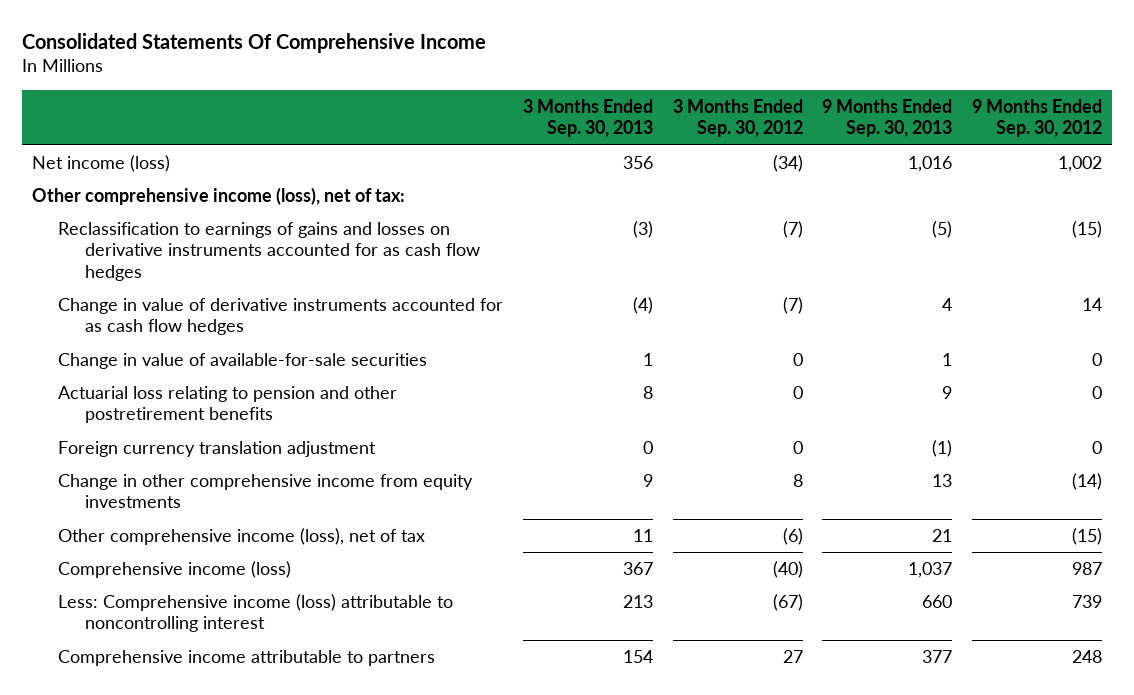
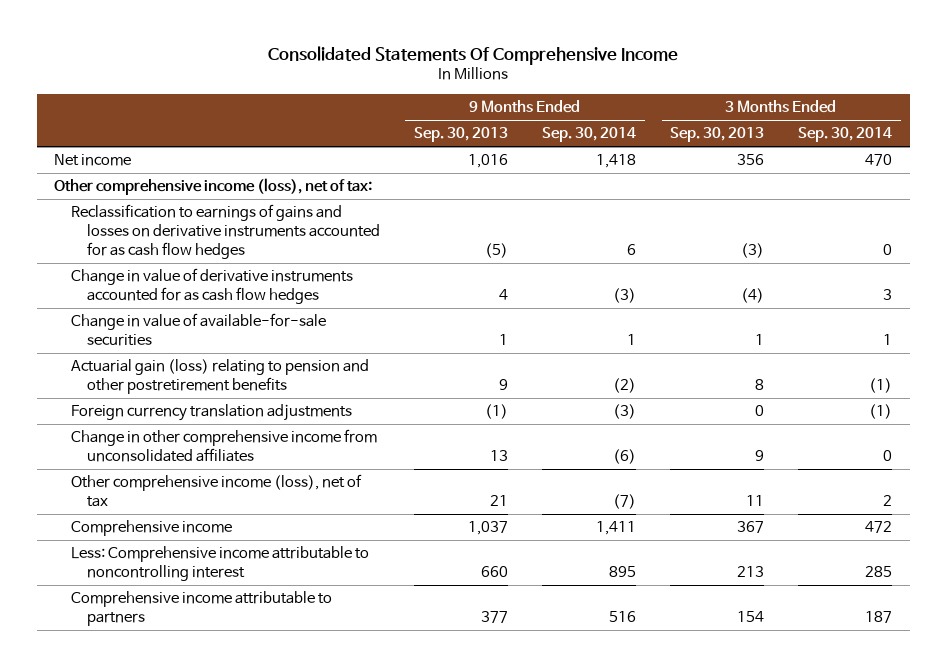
- | 3 Months Ended Sep. 30, 2013 | 3 Months Ended Sep. 30, 2012 | 9 Months Ended Sep. 30, 2013 | 9 Months Ended Sep. 30, 2012
+ | 9 Months Ended Sep. 30, 2013 | 9 Months Ended Sep. 30, 2014 | 3 Months Ended Sep. 30, 2013 | 3 Months Ended Sep. 30, 2014
- Net income (loss) | 356 | (34) | 1,016 | 1,002
+ Net income | 1,016 | 1,418 | 356 | 470
- Actuarial loss relating to pension and other postretirement benefits | 8 | 0 | 9 | 0
- Foreign currency translation adjustment | 0 | 0 | (1) | 0
- Change in other comprehensive income from equity investments | 9 | 8 | 13 | (14)
+ Actuarial gain (loss) relating to pension and other postretirement benefits | 9 | (2) | 8 | (1)
+ Foreign currency translation adjustments | (1) | (3) | 0 | (1)
+ Change in other comprehensive income from unconsolidated affiliates | 13 | (6) | 9 | 0
- Comprehensive income (loss) | 367 | (40) | 1,037 | 987
- Less: Comprehensive income (loss) attributable to noncontrolling interest | 213 | (67) | 660 | 739
+ Comprehensive income | 1,037 | 1,411 | 367 | 472
+ Less: Comprehensive income attributable to noncontrolling interest | 660 | 895 | 213 | 285

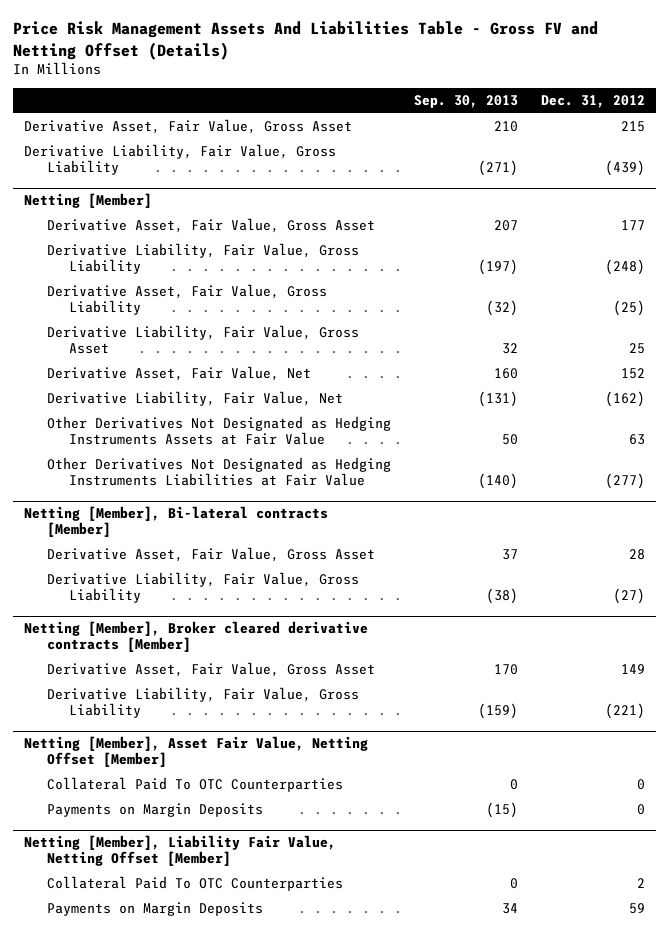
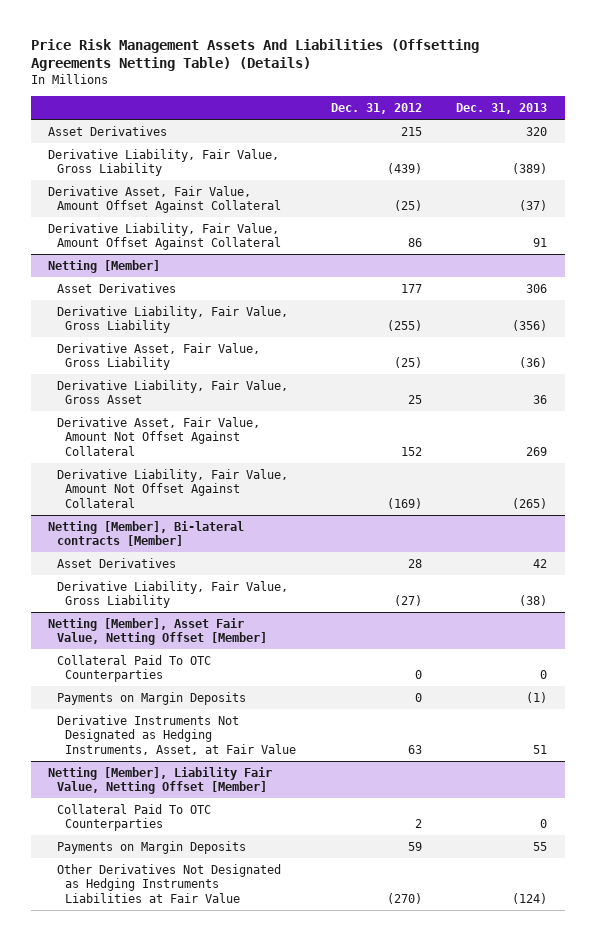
- Price Risk Management Assets And Liabilities Table - Gross FV and Netting Offset (Details)
+ Price Risk Management Assets And Liabilities (Offsetting Agreements Netting Table) (Details)
- | Sep. 30, 2013 | Dec. 31, 2012
+ | Dec. 31, 2012 | Dec. 31, 2013
- Derivative Asset, Fair Value, Gross Asset | 210 | 215
+ Asset Derivatives | 215 | 320
+ Derivative Asset, Fair Value, Amount Offset Against Collateral | (25) | (37)
+ Derivative Liability, Fair Value, Amount Offset Against Collateral | 86 | 91
@ Netting [Member]
- Derivative Asset, Fair Value, Gross Asset | 207 | 177
- Derivative Liability, Fair Value, Gross Liability | (197) | (248)
+ Asset Derivatives | 177 | 306
+ Derivative Liability, Fair Value, Gross Liability | (255) | (356)
- Derivative Asset, Fair Value, Net | 160 | 152
- Derivative Liability, Fair Value, Net | (131) | (162)
- Other Derivatives Not Designated as Hedging Instruments Assets at Fair Value | 50 | 63
- Other Derivatives Not Designated as Hedging Instruments Liabilities at Fair Value | (140) | (277)
+ Derivative Asset, Fair Value, Amount Not Offset Against Collateral | 152 | 269
+ Derivative Liability, Fair Value, Amount Not Offset Against Collateral | (169) | (265)
@ Netting [Member], Bi-lateral contracts [Member]
- Derivative Asset, Fair Value, Gross Asset | 37 | 28
+ Asset Derivatives | 28 | 42
- Netting [Member], Broker cleared derivative contracts [Member]
- Derivative Asset, Fair Value, Gross Asset | 170 | 149
- Derivative Liability, Fair Value, Gross Liability | (159) | (221)
@ Netting [Member], Asset Fair Value, Netting Offset [Member]
+ Derivative Instruments Not Designated as Hedging Instruments, Asset, at Fair Value | 63 | 51
@ Netting [Member], Liability Fair Value, Netting Offset [Member]
+ Other Derivatives Not Designated as Hedging Instruments Liabilities at Fair Value | (270) | (124)

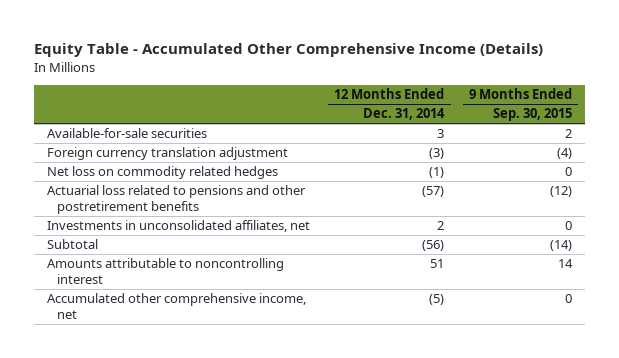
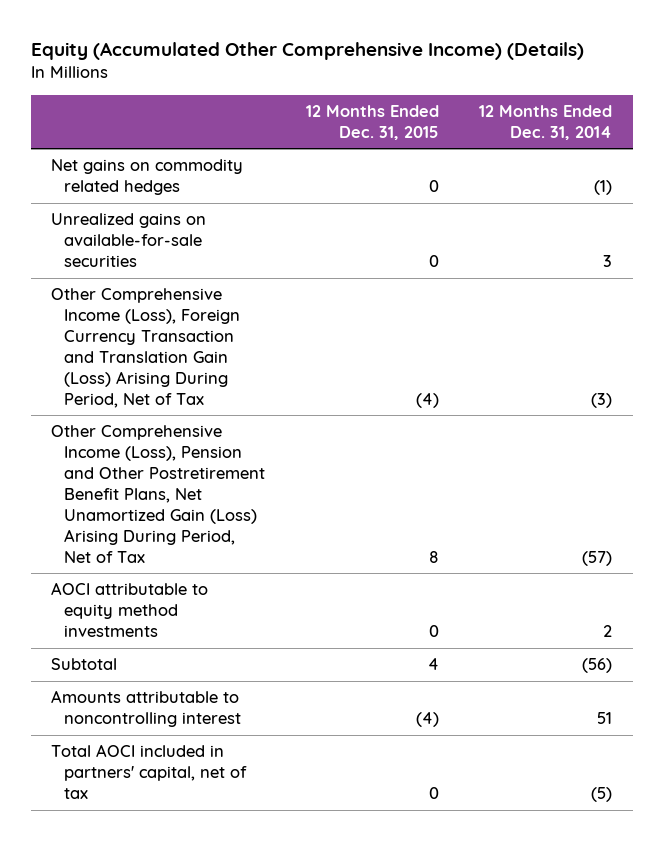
- Equity Table - Accumulated Other Comprehensive Income (Details)
+ Equity (Accumulated Other Comprehensive Income) (Details)
- | 12 Months Ended Dec. 31, 2014 | 9 Months Ended Sep. 30, 2015
+ | 12 Months Ended Dec. 31, 2015 | 12 Months Ended Dec. 31, 2014
- Available-for-sale securities | 3 | 2
- Foreign currency translation adjustment | (3) | (4)
- Net loss on commodity related hedges | (1) | 0
- Actuarial loss related to pensions and other postretirement benefits | (57) | (12)
- Investments in unconsolidated affiliates, net | 2 | 0
+ Net gains on commodity related hedges | 0 | (1)
+ Unrealized gains on available-for-sale securities | 0 | 3
+ Other Comprehensive Income (Loss), Foreign Currency Transaction and Translation Gain (Loss) Arising During Period, Net of Tax | (4) | (3)
+ Other Comprehensive Income (Loss), Pension and Other Postretirement Benefit Plans, Net Unamortized Gain (Loss) Arising During Period, Net of Tax | 8 | (57)
+ AOCI attributable to equity method investments | 0 | 2
- Accumulated other comprehensive income, net | (5) | 0
+ Total AOCI included in partners' capital, net of tax | 0 | (5)

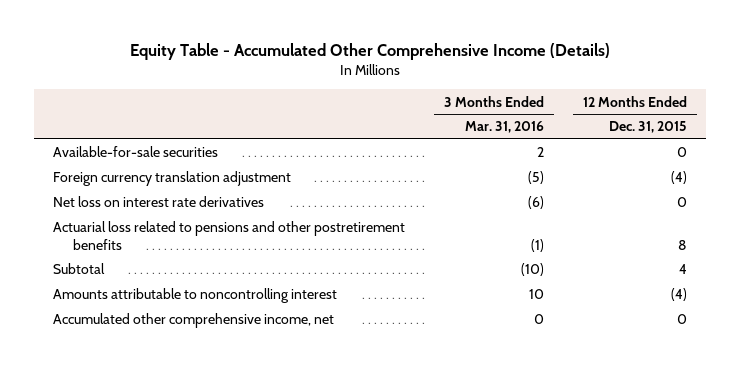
- Equity (Accumulated Other Comprehensive Income) (Details)
+ Equity Table - Accumulated Other Comprehensive Income (Details)
- | 12 Months Ended Dec. 31, 2015 | 12 Months Ended Dec. 31, 2014
+ | 3 Months Ended Mar. 31, 2016 | 12 Months Ended Dec. 31, 2015
- Net gains on commodity related hedges | 0 | (1)
- Unrealized gains on available-for-sale securities | 0 | 3
- Other Comprehensive Income (Loss), Foreign Currency Transaction and Translation Gain (Loss) Arising During Period, Net of Tax | (4) | (3)
- Other Comprehensive Income (Loss), Pension and Other Postretirement Benefit Plans, Net Unamortized Gain (Loss) Arising During Period, Net of Tax | 8 | (57)
- AOCI attributable to equity method investments | 0 | 2
+ Available-for-sale securities | 2 | 0
+ Foreign currency translation adjustment | (5) | (4)
+ Net loss on interest rate derivatives | (6) | 0
+ Actuarial loss related to pensions and other postretirement benefits | (1) | 8
- Total AOCI included in partners' capital, net of tax | 0 | (5)
+ Accumulated other comprehensive income, net | 0 | 0

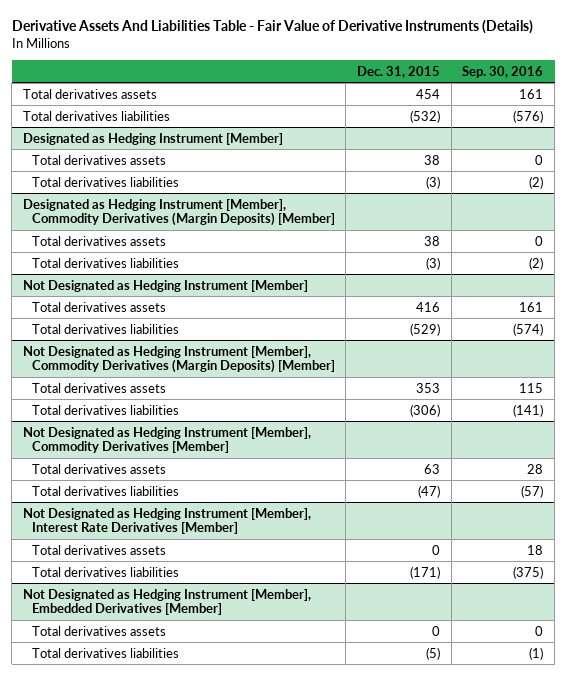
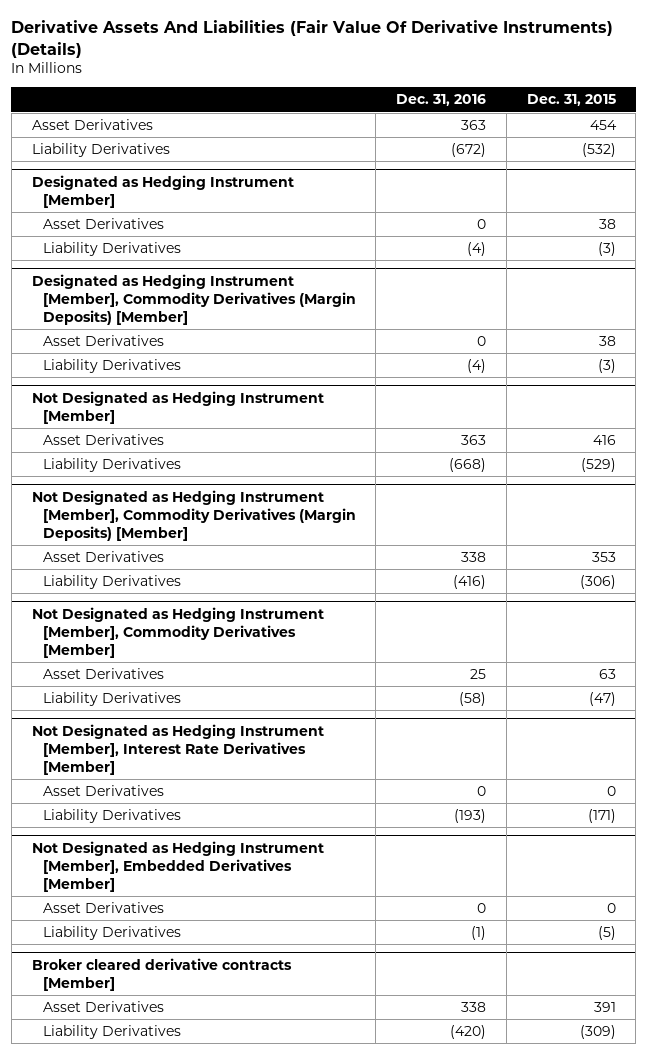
- Derivative Assets And Liabilities Table - Fair Value of Derivative Instruments (Details)
+ Derivative Assets And Liabilities (Fair Value Of Derivative Instruments) (Details)
- | Dec. 31, 2015 | Sep. 30, 2016
+ | Dec. 31, 2016 | Dec. 31, 2015
- Total derivatives assets | 454 | 161
- Total derivatives liabilities | (532) | (576)
+ Asset Derivatives | 363 | 454
+ Liability Derivatives | (672) | (532)
@ Designated as Hedging Instrument [Member]
- Total derivatives assets | 38 | 0
- Total derivatives liabilities | (3) | (2)
+ Asset Derivatives | 0 | 38
+ Liability Derivatives | (4) | (3)
@ Designated as Hedging Instrument [Member], Commodity Derivatives (Margin Deposits) [Member]
- Total derivatives assets | 38 | 0
- Total derivatives liabilities | (3) | (2)
+ Asset Derivatives | 0 | 38
+ Liability Derivatives | (4) | (3)
@ Not Designated as Hedging Instrument [Member]
- Total derivatives assets | 416 | 161
- Total derivatives liabilities | (529) | (574)
+ Asset Derivatives | 363 | 416
+ Liability Derivatives | (668) | (529)
@ Not Designated as Hedging Instrument [Member], Commodity Derivatives (Margin Deposits) [Member]
- Total derivatives assets | 353 | 115
- Total derivatives liabilities | (306) | (141)
+ Asset Derivatives | 338 | 353
+ Liability Derivatives | (416) | (306)
@ Not Designated as Hedging Instrument [Member], Commodity Derivatives [Member]
- Total derivatives assets | 63 | 28
- Total derivatives liabilities | (47) | (57)
+ Asset Derivatives | 25 | 63
+ Liability Derivatives | (58) | (47)
@ Not Designated as Hedging Instrument [Member], Interest Rate Derivatives [Member]
- Total derivatives assets | 0 | 18
- Total derivatives liabilities | (171) | (375)
+ Asset Derivatives | 0 | 0
+ Liability Derivatives | (193) | (171)
@ Not Designated as Hedging Instrument [Member], Embedded Derivatives [Member]
- Total derivatives assets | 0 | 0
- Total derivatives liabilities | (5) | (1)
+ Asset Derivatives | 0 | 0
+ Liability Derivatives | (1) | (5)
+ Broker cleared derivative contracts [Member]
+ Asset Derivatives | 338 | 391
+ Liability Derivatives | (420) | (309)

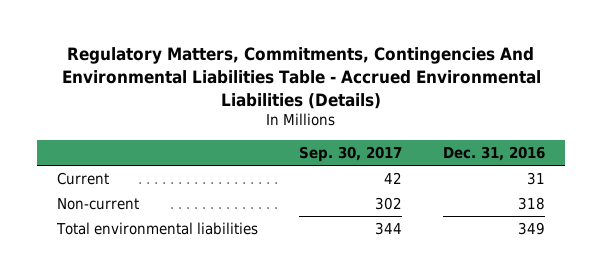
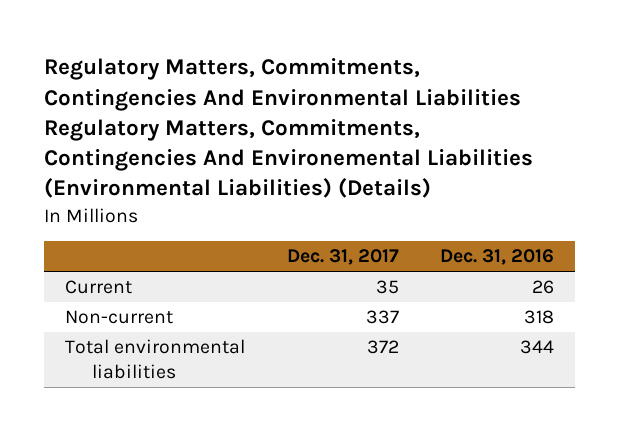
- Regulatory Matters, Commitments, Contingencies And Environmental Liabilities Table - Accrued Environmental Liabilities (Details)
+ Regulatory Matters, Commitments, Contingencies And Environmental Liabilities Regulatory Matters, Commitments, Contingencies And Environemental Liabilities (Environmental Liabilities) (Details)
- | Sep. 30, 2017 | Dec. 31, 2016
+ | Dec. 31, 2017 | Dec. 31, 2016
- Current | 42 | 31
+ Current | 35 | 26
- Total environmental liabilities | 344 | 349
+ Total environmental liabilities | 372 | 344

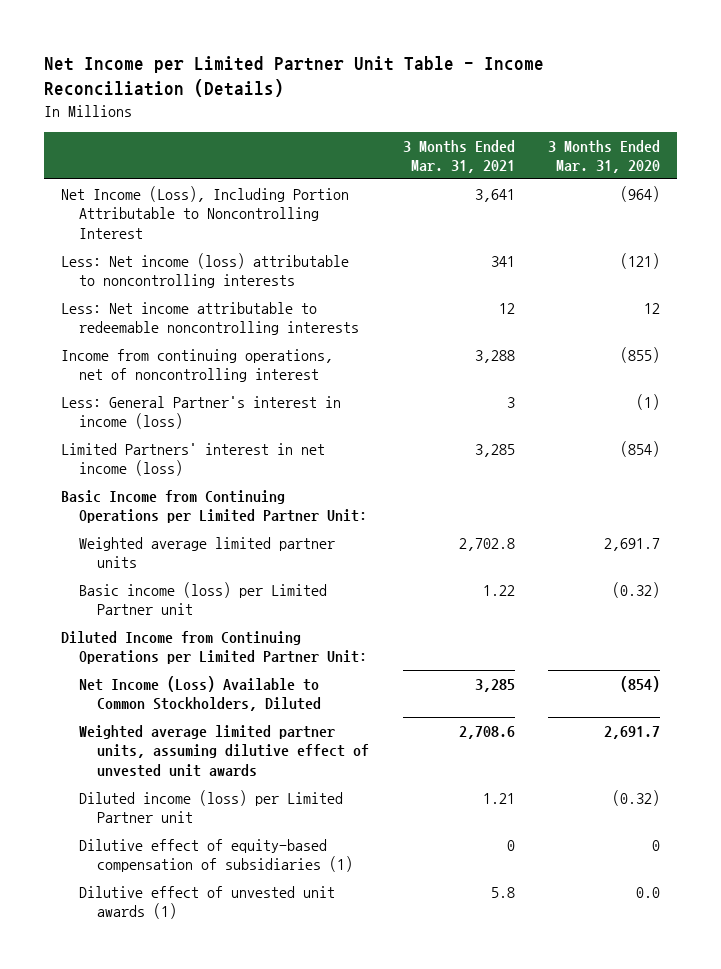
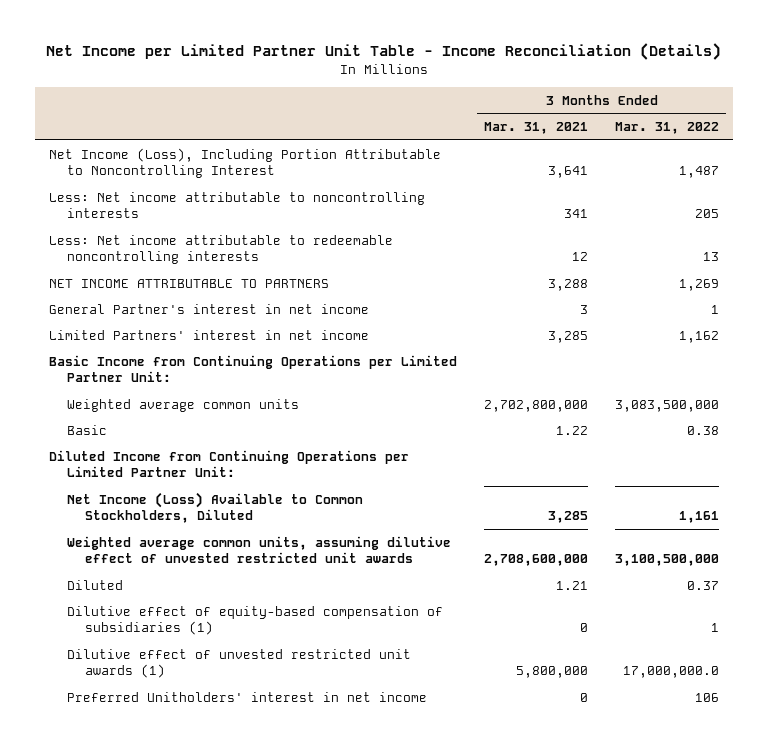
- | 3 Months Ended Mar. 31, 2021 | 3 Months Ended Mar. 31, 2020
+ | 3 Months Ended Mar. 31, 2021 | 3 Months Ended Mar. 31, 2022
- Less: Net income (loss) attributable to noncontrolling interests | 341 | (121)
+ Less: Net income attributable to noncontrolling interests | 341 | 205
- Income from continuing operations, net of noncontrolling interest | 3,288 | (855)
- Less: General Partner's interest in income (loss) | 3 | (1)
- Limited Partners' interest in net income (loss) | 3,285 | (854)
+ NET INCOME ATTRIBUTABLE TO PARTNERS | 3,288 | 1,269
+ General Partner's interest in net income | 3 | 1
+ Limited Partners' interest in net income | 3,285 | 1,162
- Weighted average limited partner units | 2,702.8 | 2,691.7
- Basic income (loss) per Limited Partner unit | 1.22 | (0.32)
+ Weighted average common units | 2,702,800,000 | 3,083,500,000
+ Basic | 1.22 | 0.38
- Weighted average limited partner units, assuming dilutive effect of unvested unit awards | 2,708.6 | 2,691.7
- Diluted income (loss) per Limited Partner unit | 1.21 | (0.32)
+ Weighted average common units, assuming dilutive effect of unvested restricted unit awards | 2,708,600,000 | 3,100,500,000
+ Diluted | 1.21 | 0.37
- Dilutive effect of unvested unit awards (1) | 5.8 | 0.0
+ Dilutive effect of unvested restricted unit awards (1) | 5,800,000 | 17,000,000.0
+ Preferred Unitholders' interest in net income | 0 | 106

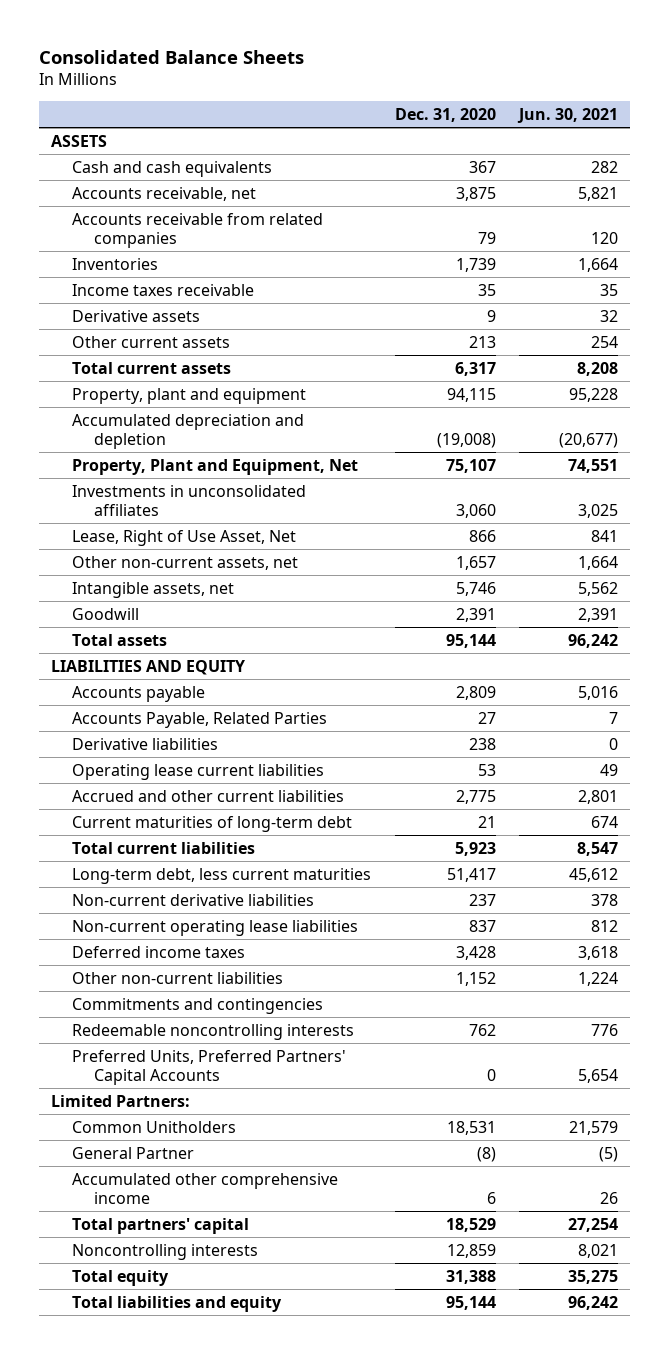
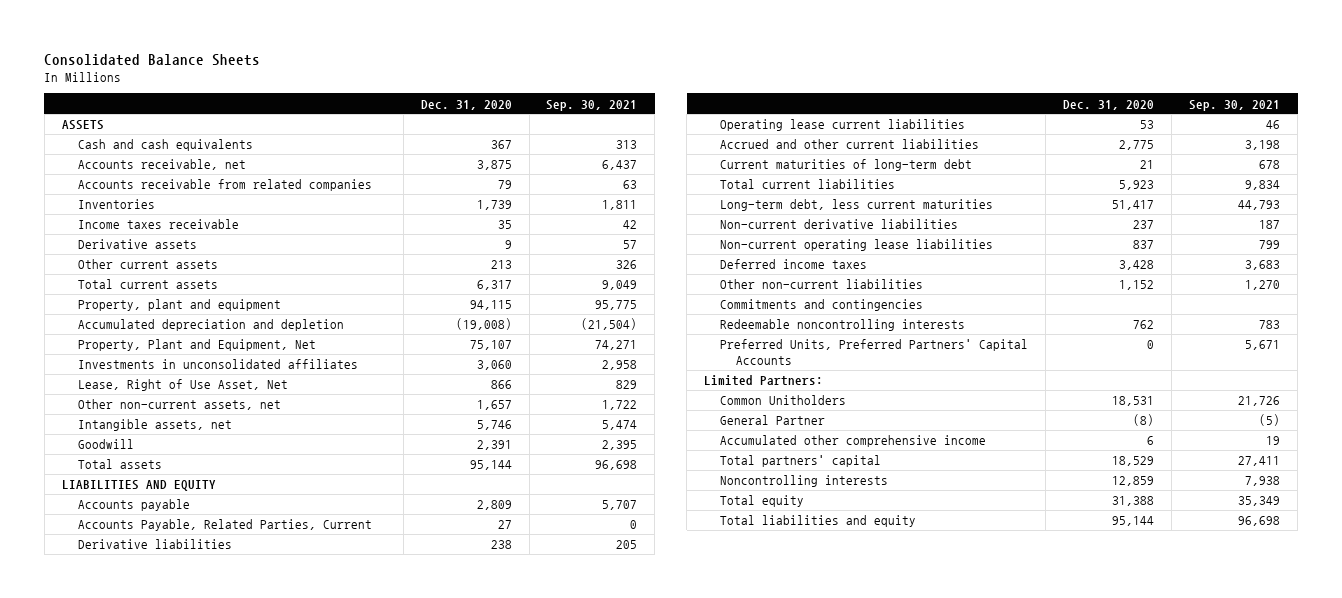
- | Dec. 31, 2020 | Jun. 30, 2021
+ | Dec. 31, 2020 | Sep. 30, 2021
- Accounts Payable, Related Parties | 27 | 7
+ Accounts Payable, Related Parties, Current | 27 | 0

